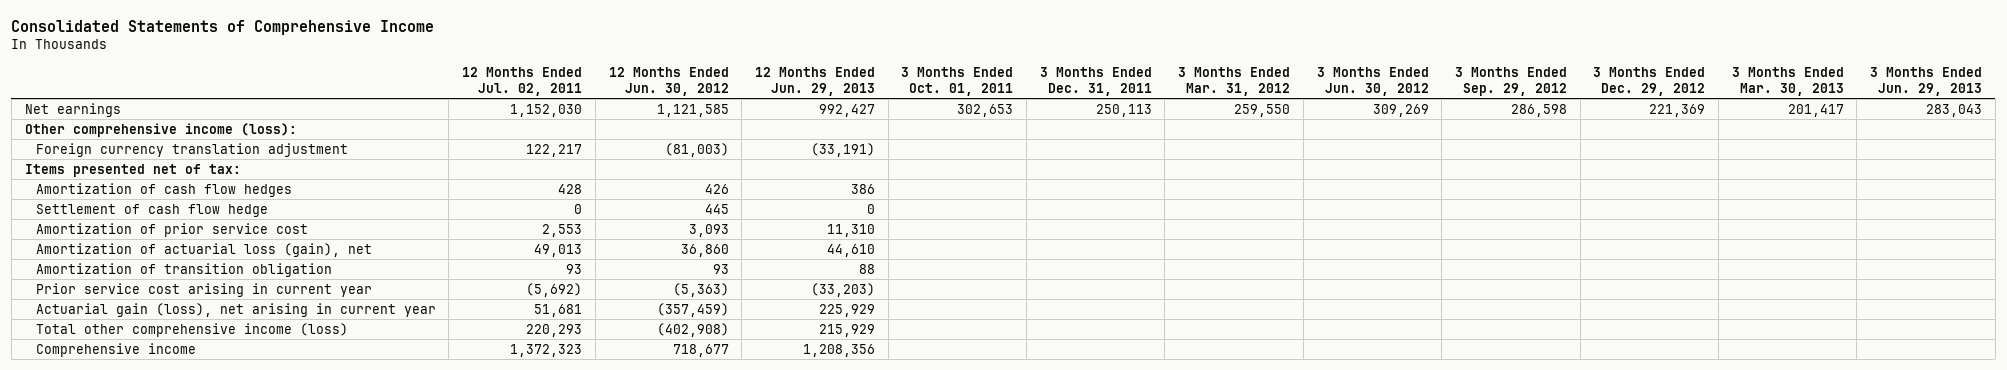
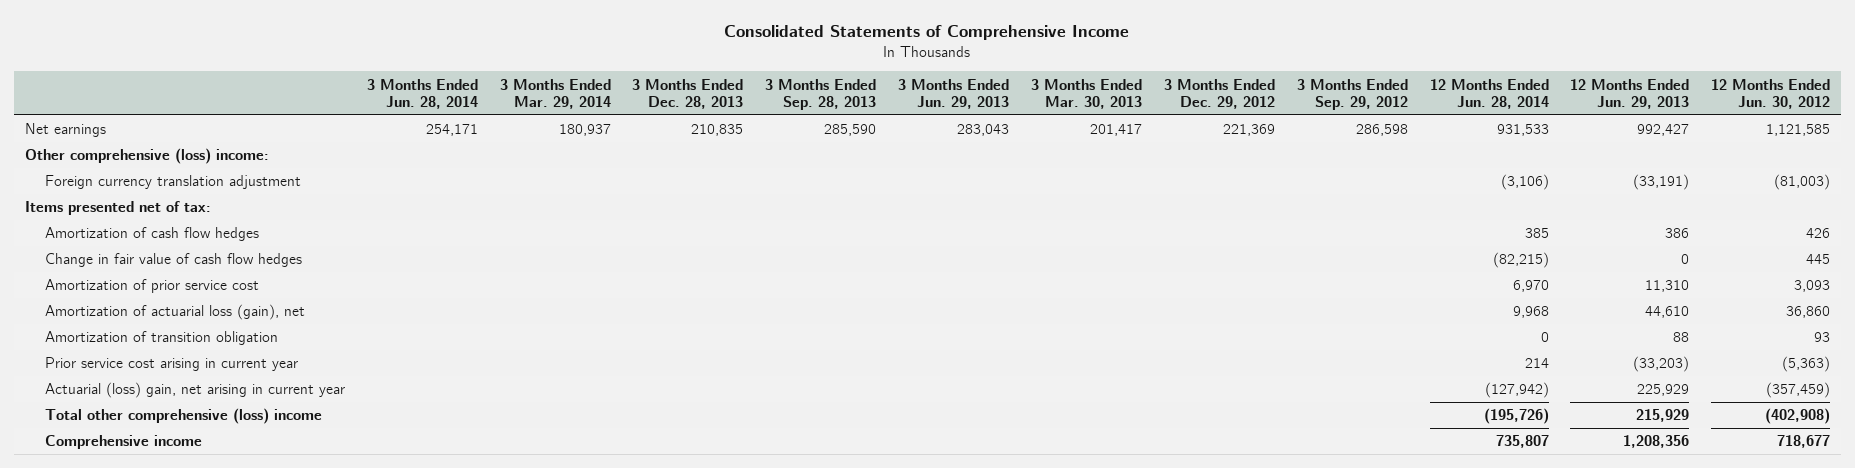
- | 12 Months Ended Jul. 02, 2011 | 12 Months Ended Jun. 30, 2012 | 12 Months Ended Jun. 29, 2013 | 3 Months Ended Oct. 01, 2011 | 3 Months Ended Dec. 31, 2011 | 3 Months Ended Mar. 31, 2012 | 3 Months Ended Jun. 30, 2012 | 3 Months Ended Sep. 29, 2012 | 3 Months Ended Dec. 29, 2012 | 3 Months Ended Mar. 30, 2013 | 3 Months Ended Jun. 29, 2013
+ | 3 Months Ended Jun. 28, 2014 | 3 Months Ended Mar. 29, 2014 | 3 Months Ended Dec. 28, 2013 | 3 Months Ended Sep. 28, 2013 | 3 Months Ended Jun. 29, 2013 | 3 Months Ended Mar. 30, 2013 | 3 Months Ended Dec. 29, 2012 | 3 Months Ended Sep. 29, 2012 | 12 Months Ended Jun. 28, 2014 | 12 Months Ended Jun. 29, 2013 | 12 Months Ended Jun. 30, 2012
- Other comprehensive income (loss):
+ Other comprehensive (loss) income:
- Settlement of cash flow hedge | 0 | 445 | 0 | | | | | | | |
+ Change in fair value of cash flow hedges | | | | | | | | | (82,215) | 0 | 445
- Actuarial gain (loss), net arising in current year | 51,681 | (357,459) | 225,929 | | | | | | | |
- Total other comprehensive income (loss) | 220,293 | (402,908) | 215,929 | | | | | | | |
+ Actuarial (loss) gain, net arising in current year | | | | | | | | | (127,942) | 225,929 | (357,459)
+ Total other comprehensive (loss) income | | | | | | | | | (195,726) | 215,929 | (402,908)

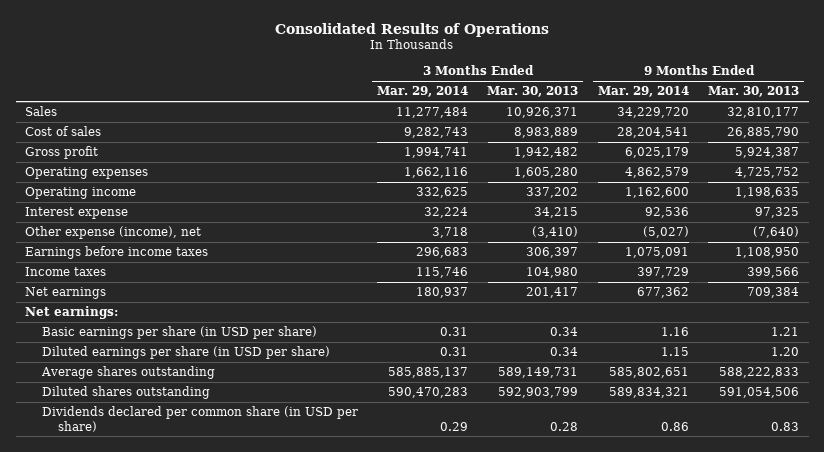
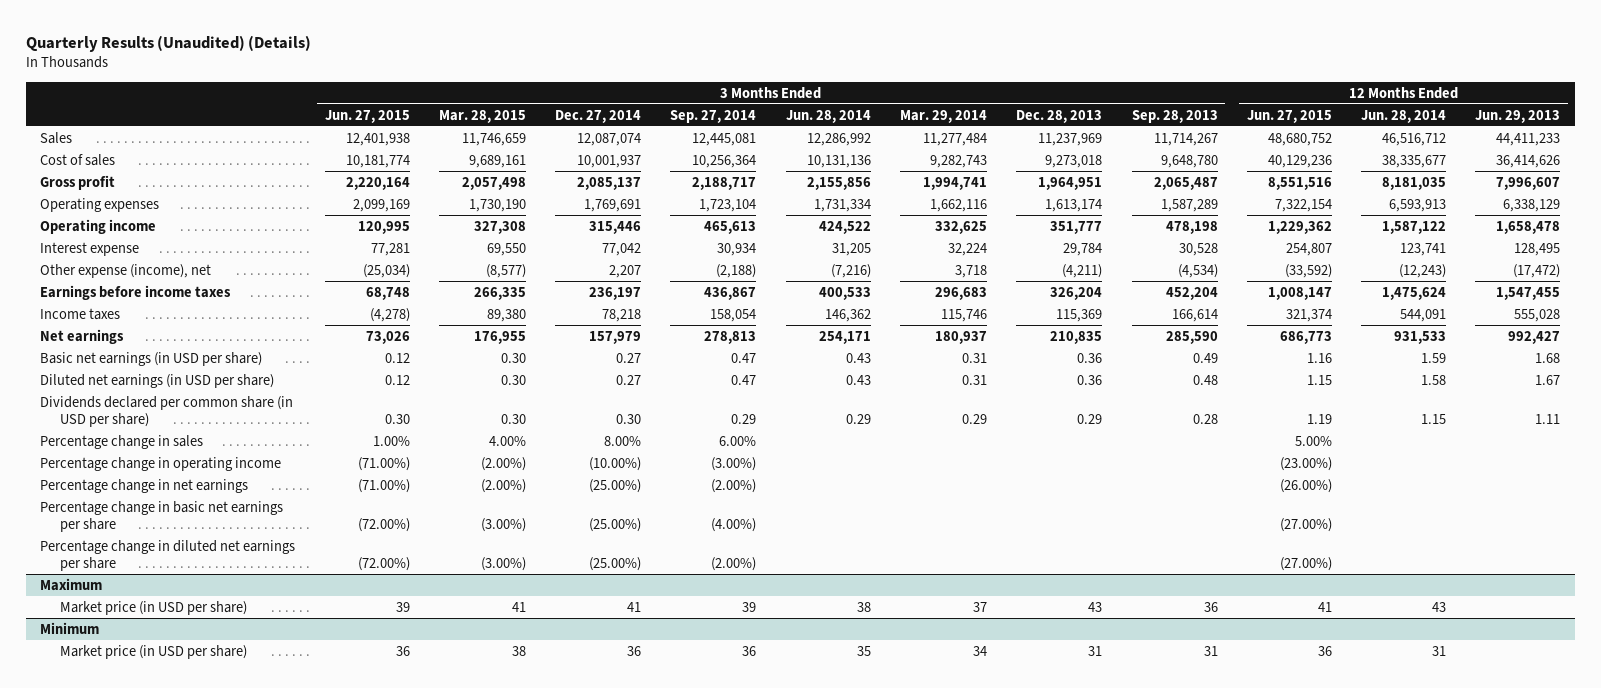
- Consolidated Results of Operations
+ Quarterly Results (Unaudited) (Details)
- | 3 Months Ended Mar. 29, 2014 | 3 Months Ended Mar. 30, 2013 | 9 Months Ended Mar. 29, 2014 | 9 Months Ended Mar. 30, 2013
+ | 3 Months Ended Jun. 27, 2015 | 3 Months Ended Mar. 28, 2015 | 3 Months Ended Dec. 27, 2014 | 3 Months Ended Sep. 27, 2014 | 3 Months Ended Jun. 28, 2014 | 3 Months Ended Mar. 29, 2014 | 3 Months Ended Dec. 28, 2013 | 3 Months Ended Sep. 28, 2013 | 12 Months Ended Jun. 27, 2015 | 12 Months Ended Jun. 28, 2014 | 12 Months Ended Jun. 29, 2013
- Net earnings:
- Basic earnings per share (in USD per share) | 0.31 | 0.34 | 1.16 | 1.21
- Diluted earnings per share (in USD per share) | 0.31 | 0.34 | 1.15 | 1.20
- Average shares outstanding | 585,885,137 | 589,149,731 | 585,802,651 | 588,222,833
- Diluted shares outstanding | 590,470,283 | 592,903,799 | 589,834,321 | 591,054,506
+ Basic net earnings (in USD per share) | 0.12 | 0.30 | 0.27 | 0.47 | 0.43 | 0.31 | 0.36 | 0.49 | 1.16 | 1.59 | 1.68
+ Diluted net earnings (in USD per share) | 0.12 | 0.30 | 0.27 | 0.47 | 0.43 | 0.31 | 0.36 | 0.48 | 1.15 | 1.58 | 1.67
+ Percentage change in sales | 1.00% | 4.00% | 8.00% | 6.00% | | | | | 5.00% | |
+ Percentage change in operating income | (71.00%) | (2.00%) | (10.00%) | (3.00%) | | | | | (23.00%) | |
+ Percentage change in net earnings | (71.00%) | (2.00%) | (25.00%) | (2.00%) | | | | | (26.00%) | |
+ Percentage change in basic net earnings per share | (72.00%) | (3.00%) | (25.00%) | (4.00%) | | | | | (27.00%) | |
+ Percentage change in diluted net earnings per share | (72.00%) | (3.00%) | (25.00%) | (2.00%) | | | | | (27.00%) | |
+ Maximum
+ Market price (in USD per share) | 39 | 41 | 41 | 39 | 38 | 37 | 43 | 36 | 41 | 43 |
+ Minimum
+ Market price (in USD per share) | 36 | 38 | 36 | 36 | 35 | 34 | 31 | 31 | 36 | 31 |

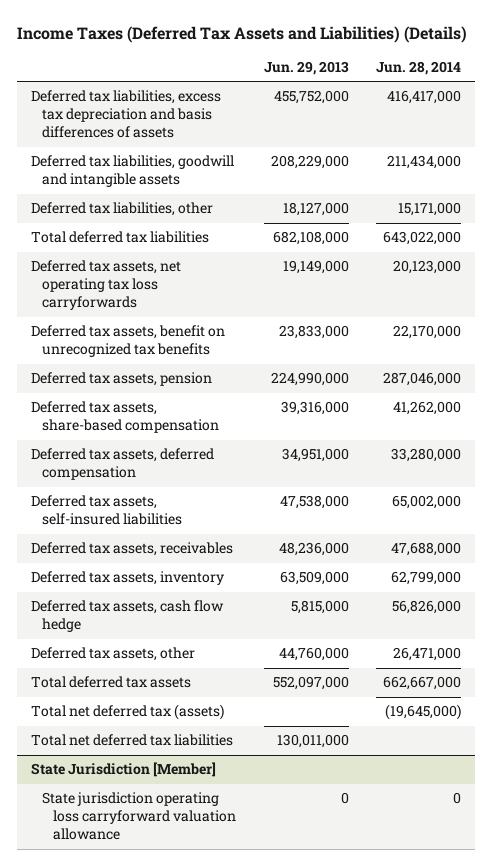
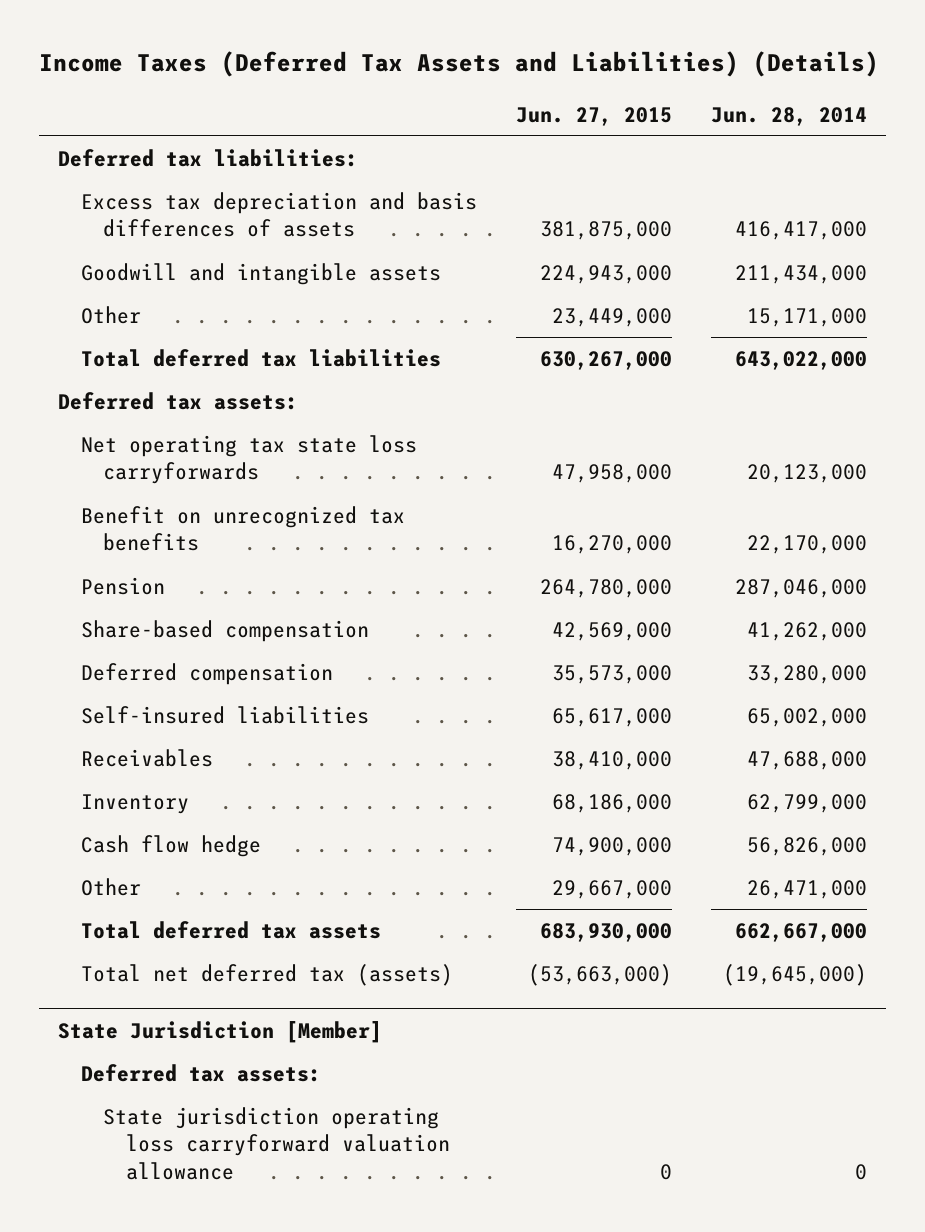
- | Jun. 29, 2013 | Jun. 28, 2014
+ | Jun. 27, 2015 | Jun. 28, 2014
- Deferred tax liabilities, excess tax depreciation and basis differences of assets | 455,752,000 | 416,417,000
- Deferred tax liabilities, goodwill and intangible assets | 208,229,000 | 211,434,000
- Deferred tax liabilities, other | 18,127,000 | 15,171,000
+ Deferred tax liabilities:
+ Excess tax depreciation and basis differences of assets | 381,875,000 | 416,417,000
+ Goodwill and intangible assets | 224,943,000 | 211,434,000
+ Other | 23,449,000 | 15,171,000
- Deferred tax assets, net operating tax loss carryforwards | 19,149,000 | 20,123,000
- Deferred tax assets, benefit on unrecognized tax benefits | 23,833,000 | 22,170,000
- Deferred tax assets, pension | 224,990,000 | 287,046,000
- Deferred tax assets, share-based compensation | 39,316,000 | 41,262,000
- Deferred tax assets, deferred compensation | 34,951,000 | 33,280,000
- Deferred tax assets, self-insured liabilities | 47,538,000 | 65,002,000
- Deferred tax assets, receivables | 48,236,000 | 47,688,000
- Deferred tax assets, inventory | 63,509,000 | 62,799,000
- Deferred tax assets, cash flow hedge | 5,815,000 | 56,826,000
- Deferred tax assets, other | 44,760,000 | 26,471,000
+ Deferred tax assets:
+ Net operating tax state loss carryforwards | 47,958,000 | 20,123,000
+ Benefit on unrecognized tax benefits | 16,270,000 | 22,170,000
+ Pension | 264,780,000 | 287,046,000
+ Share-based compensation | 42,569,000 | 41,262,000
+ Deferred compensation | 35,573,000 | 33,280,000
+ Self-insured liabilities | 65,617,000 | 65,002,000
+ Receivables | 38,410,000 | 47,688,000
+ Inventory | 68,186,000 | 62,799,000
+ Cash flow hedge | 74,900,000 | 56,826,000
+ Other | 29,667,000 | 26,471,000
- Total net deferred tax liabilities | 130,011,000 |
@ State Jurisdiction [Member]
+ Deferred tax assets:

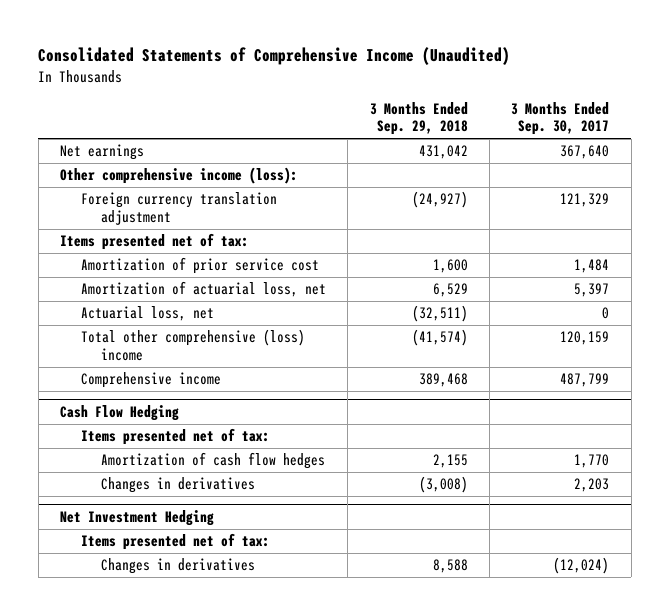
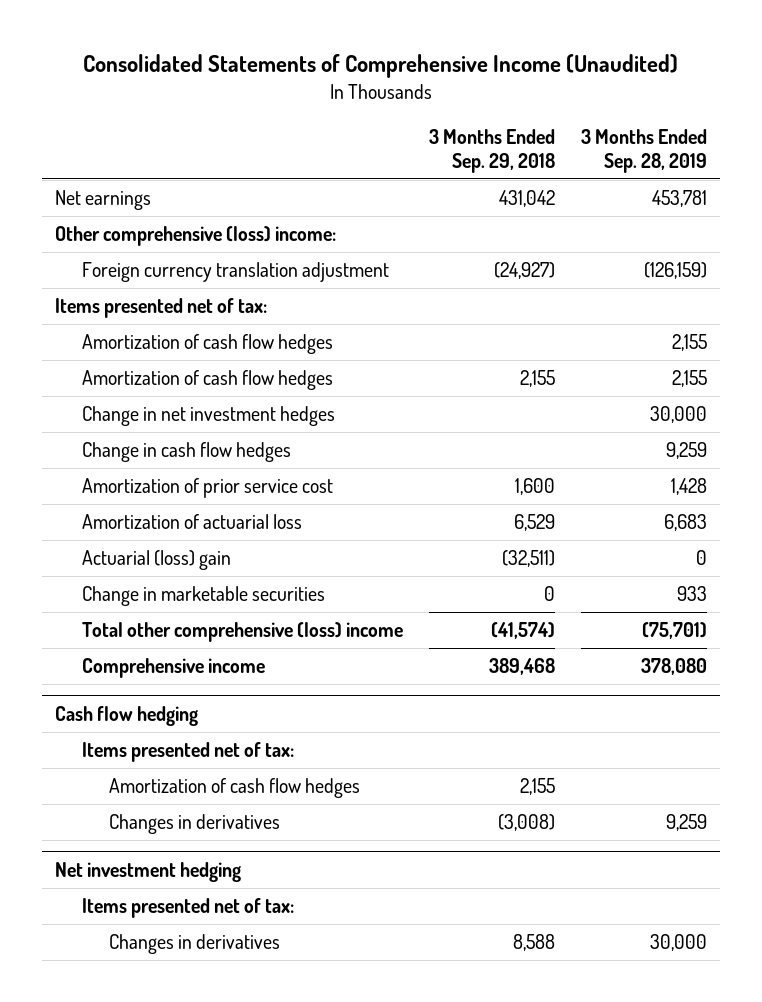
- | 3 Months Ended Sep. 29, 2018 | 3 Months Ended Sep. 30, 2017
+ | 3 Months Ended Sep. 29, 2018 | 3 Months Ended Sep. 28, 2019
- Other comprehensive income (loss):
+ Other comprehensive (loss) income:
+ Amortization of cash flow hedges | | 2,155
+ Amortization of cash flow hedges | 2,155 | 2,155
+ Change in net investment hedges | | 30,000
+ Change in cash flow hedges | | 9,259
- Amortization of actuarial loss, net | 6,529 | 5,397
- Actuarial loss, net | (32,511) | 0
+ Amortization of actuarial loss | 6,529 | 6,683
+ Actuarial (loss) gain | (32,511) | 0
+ Change in marketable securities | 0 | 933
- Cash Flow Hedging
+ Cash flow hedging
- Net Investment Hedging
+ Net investment hedging

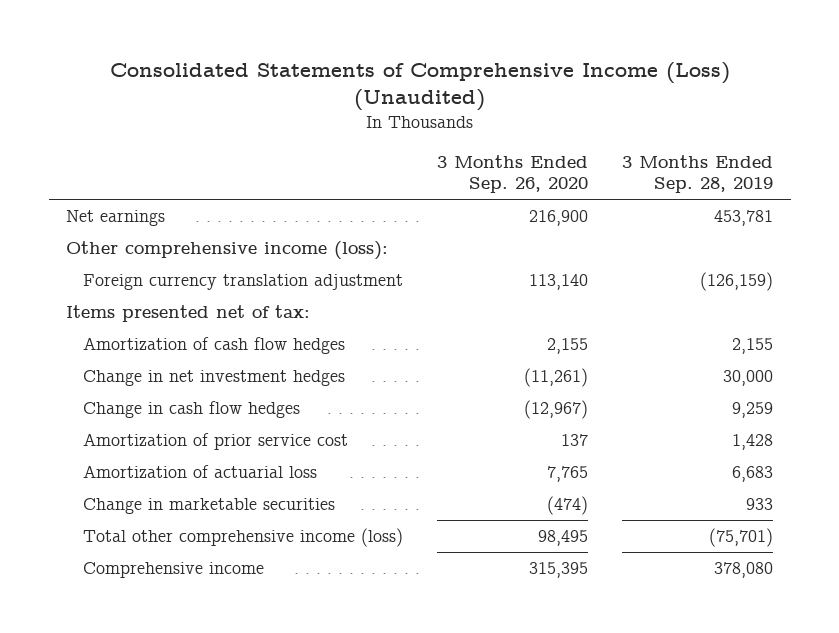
- Consolidated Statements of Comprehensive Income (Unaudited)
+ Consolidated Statements of Comprehensive Income (Loss) (Unaudited)
- | 3 Months Ended Sep. 29, 2018 | 3 Months Ended Sep. 28, 2019
+ | 3 Months Ended Sep. 26, 2020 | 3 Months Ended Sep. 28, 2019
- Other comprehensive (loss) income:
+ Other comprehensive income (loss):
- Amortization of cash flow hedges | 2,155 | 2,155
- Actuarial (loss) gain | (32,511) | 0
- Total other comprehensive (loss) income | (41,574) | (75,701)
+ Total other comprehensive income (loss) | 98,495 | (75,701)
- Cash flow hedging
- Items presented net of tax:
- Amortization of cash flow hedges | 2,155 |
- Changes in derivatives | (3,008) | 9,259
- Net investment hedging
- Items presented net of tax:
- Changes in derivatives | 8,588 | 30,000

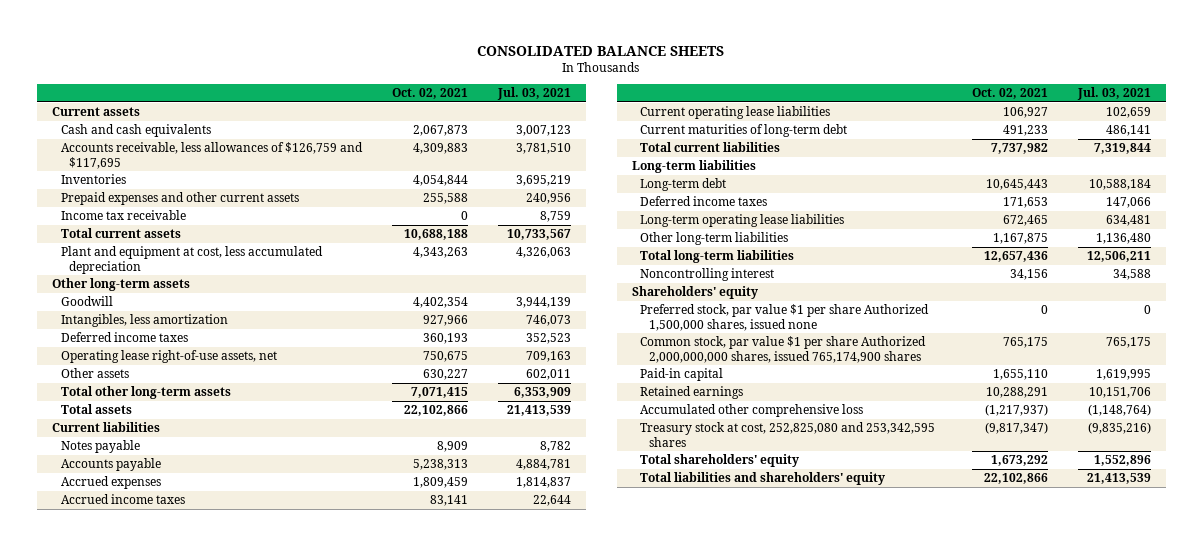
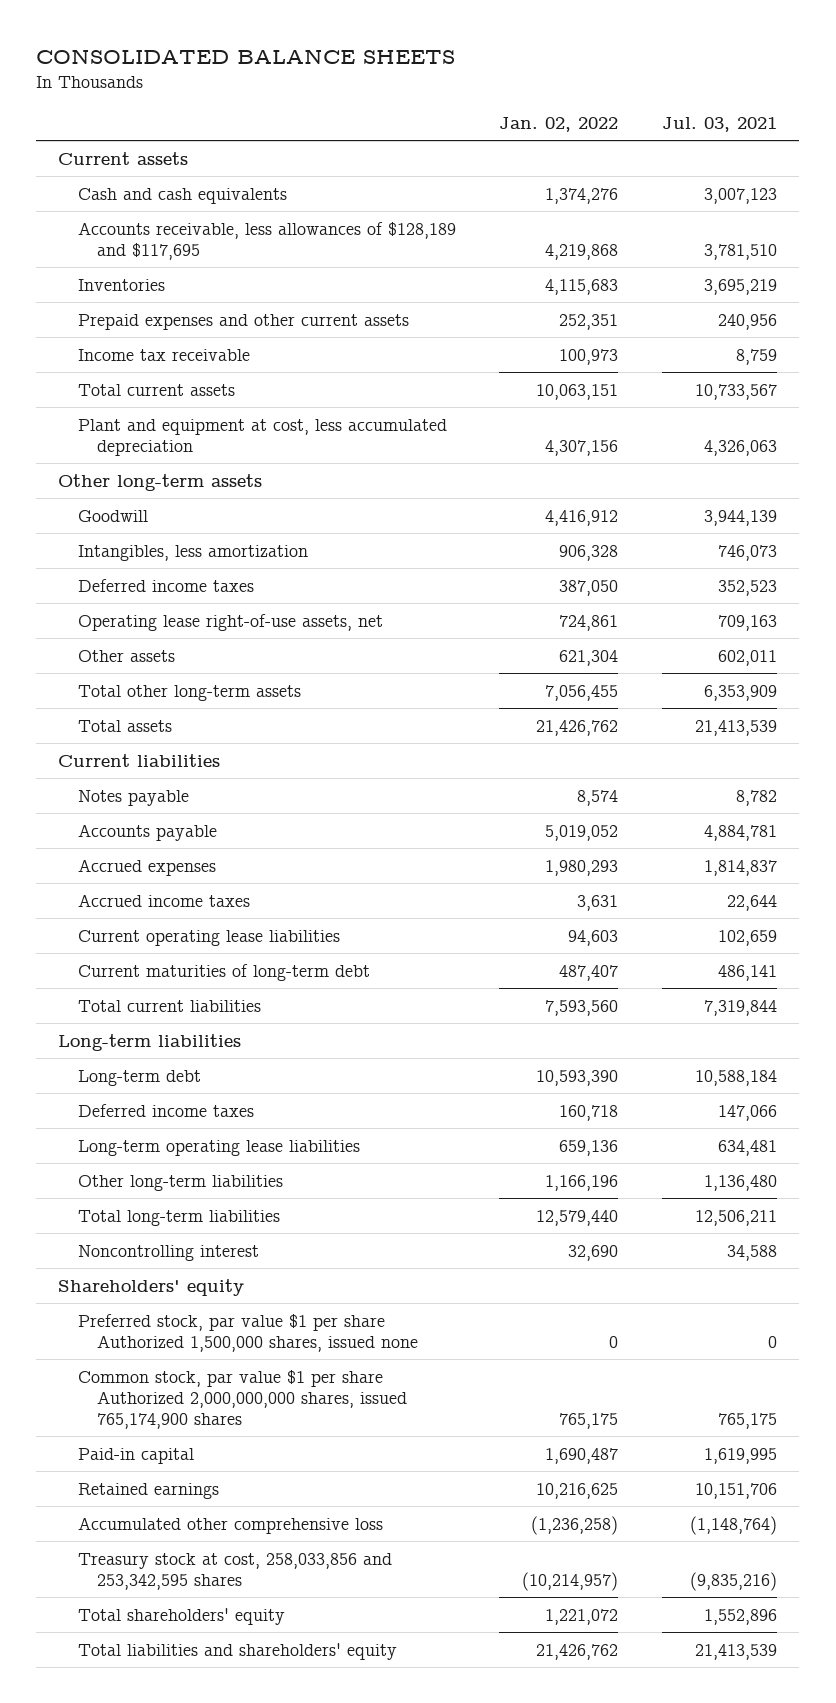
- | Oct. 02, 2021 | Jul. 03, 2021
+ | Jan. 02, 2022 | Jul. 03, 2021
- Accounts receivable, less allowances of $126,759 and $117,695 | 4,309,883 | 3,781,510
+ Accounts receivable, less allowances of $128,189 and $117,695 | 4,219,868 | 3,781,510
- Treasury stock at cost, 252,825,080 and 253,342,595 shares | (9,817,347) | (9,835,216)
+ Treasury stock at cost, 258,033,856 and 253,342,595 shares | (10,214,957) | (9,835,216)

